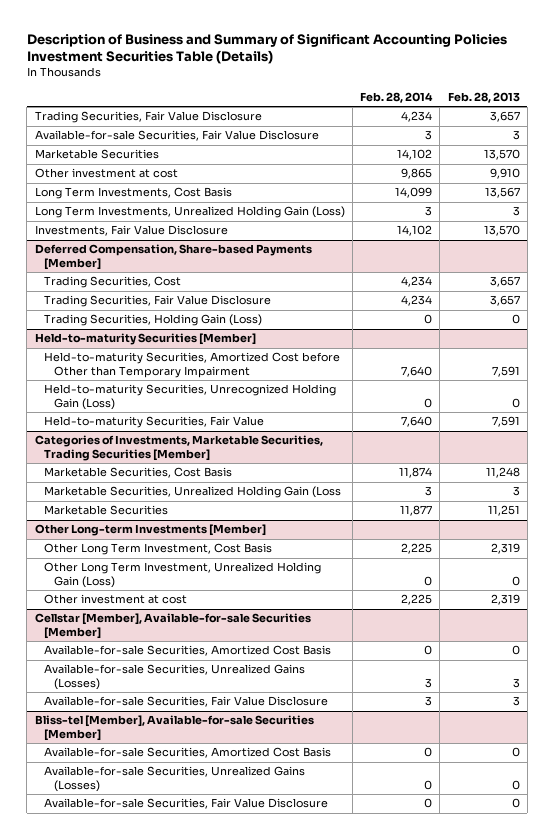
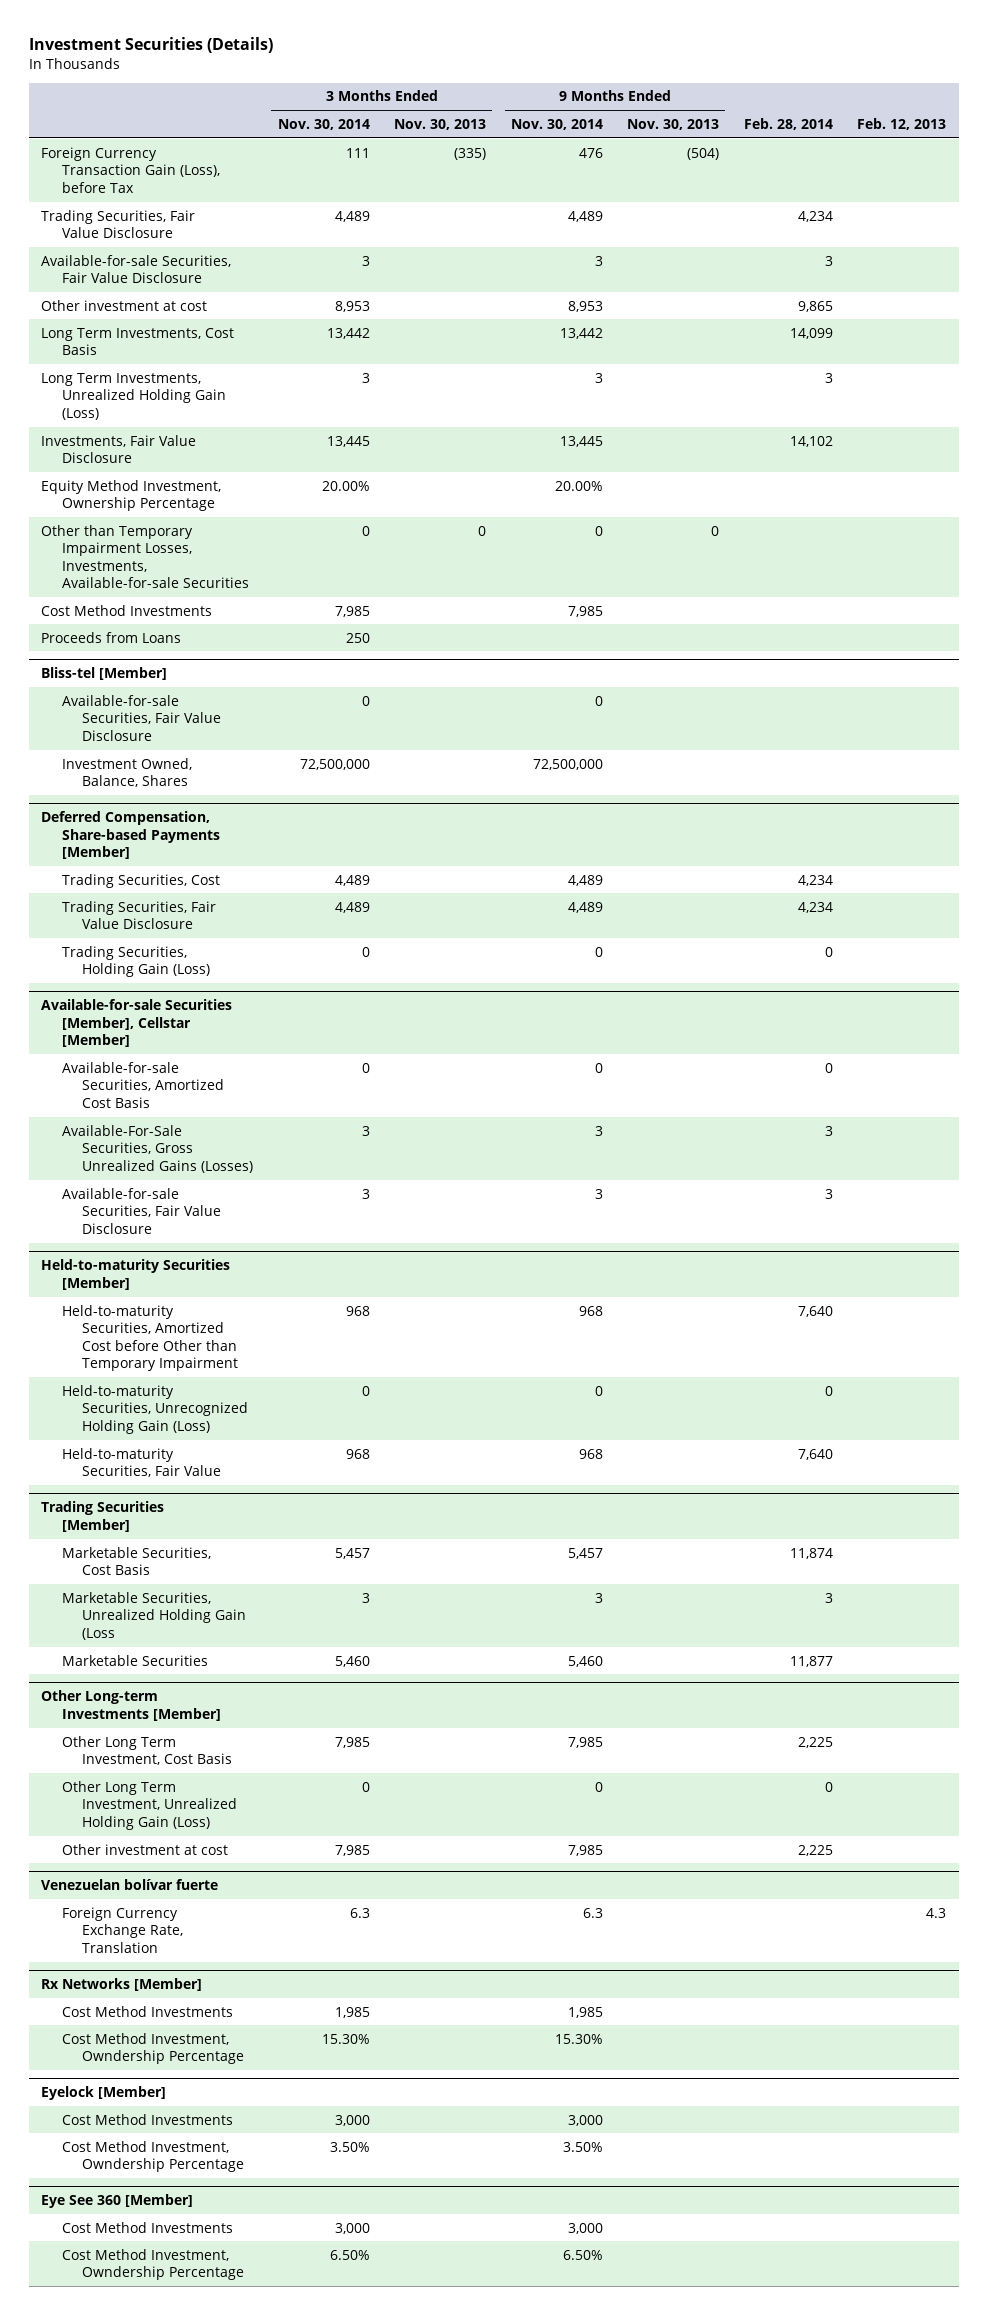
- Description of Business and Summary of Significant Accounting Policies Investment Securities Table (Details)
+ Investment Securities (Details)
- | Feb. 28, 2014 | Feb. 28, 2013
+ | 3 Months Ended Nov. 30, 2014 | 3 Months Ended Nov. 30, 2013 | 9 Months Ended Nov. 30, 2014 | 9 Months Ended Nov. 30, 2013 | Feb. 28, 2014 | Feb. 12, 2013
+ Foreign Currency Transaction Gain (Loss), before Tax | 111 | (335) | 476 | (504) | |
- Marketable Securities | 14,102 | 13,570
+ Equity Method Investment, Ownership Percentage | 20.00% | | 20.00% | | |
+ Other than Temporary Impairment Losses, Investments, Available-for-sale Securities | 0 | 0 | 0 | 0 | |
+ Cost Method Investments | 7,985 | | 7,985 | | |
+ Proceeds from Loans | 250 | | | | |
+ Bliss-tel [Member]
+ Available-for-sale Securities, Fair Value Disclosure | 0 | | 0 | | |
+ Investment Owned, Balance, Shares | 72,500,000 | | 72,500,000 | | |
+ Available-for-sale Securities [Member], Cellstar [Member]
+ Available-for-sale Securities, Amortized Cost Basis | 0 | | 0 | | 0 |
+ Available-For-Sale Securities, Gross Unrealized Gains (Losses) | 3 | | 3 | | 3 |
+ Available-for-sale Securities, Fair Value Disclosure | 3 | | 3 | | 3 |
- Categories of Investments, Marketable Securities, Trading Securities [Member]
+ Trading Securities [Member]
- Cellstar [Member], Available-for-sale Securities [Member]
- Available-for-sale Securities, Amortized Cost Basis | 0 | 0
- Available-for-sale Securities, Unrealized Gains (Losses) | 3 | 3
- Available-for-sale Securities, Fair Value Disclosure | 3 | 3
- Bliss-tel [Member], Available-for-sale Securities [Member]
- Available-for-sale Securities, Amortized Cost Basis | 0 | 0
- Available-for-sale Securities, Unrealized Gains (Losses) | 0 | 0
- Available-for-sale Securities, Fair Value Disclosure | 0 | 0
+ Venezuelan bolívar fuerte
+ Foreign Currency Exchange Rate, Translation | 6.3 | | 6.3 | | | 4.3
+ Rx Networks [Member]
+ Cost Method Investments | 1,985 | | 1,985 | | |
+ Cost Method Investment, Owndership Percentage | 15.30% | | 15.30% | | |
+ Eyelock [Member]
+ Cost Method Investments | 3,000 | | 3,000 | | |
+ Cost Method Investment, Owndership Percentage | 3.50% | | 3.50% | | |
+ Eye See 360 [Member]
+ Cost Method Investments | 3,000 | | 3,000 | | |
+ Cost Method Investment, Owndership Percentage | 6.50% | | 6.50% | | |

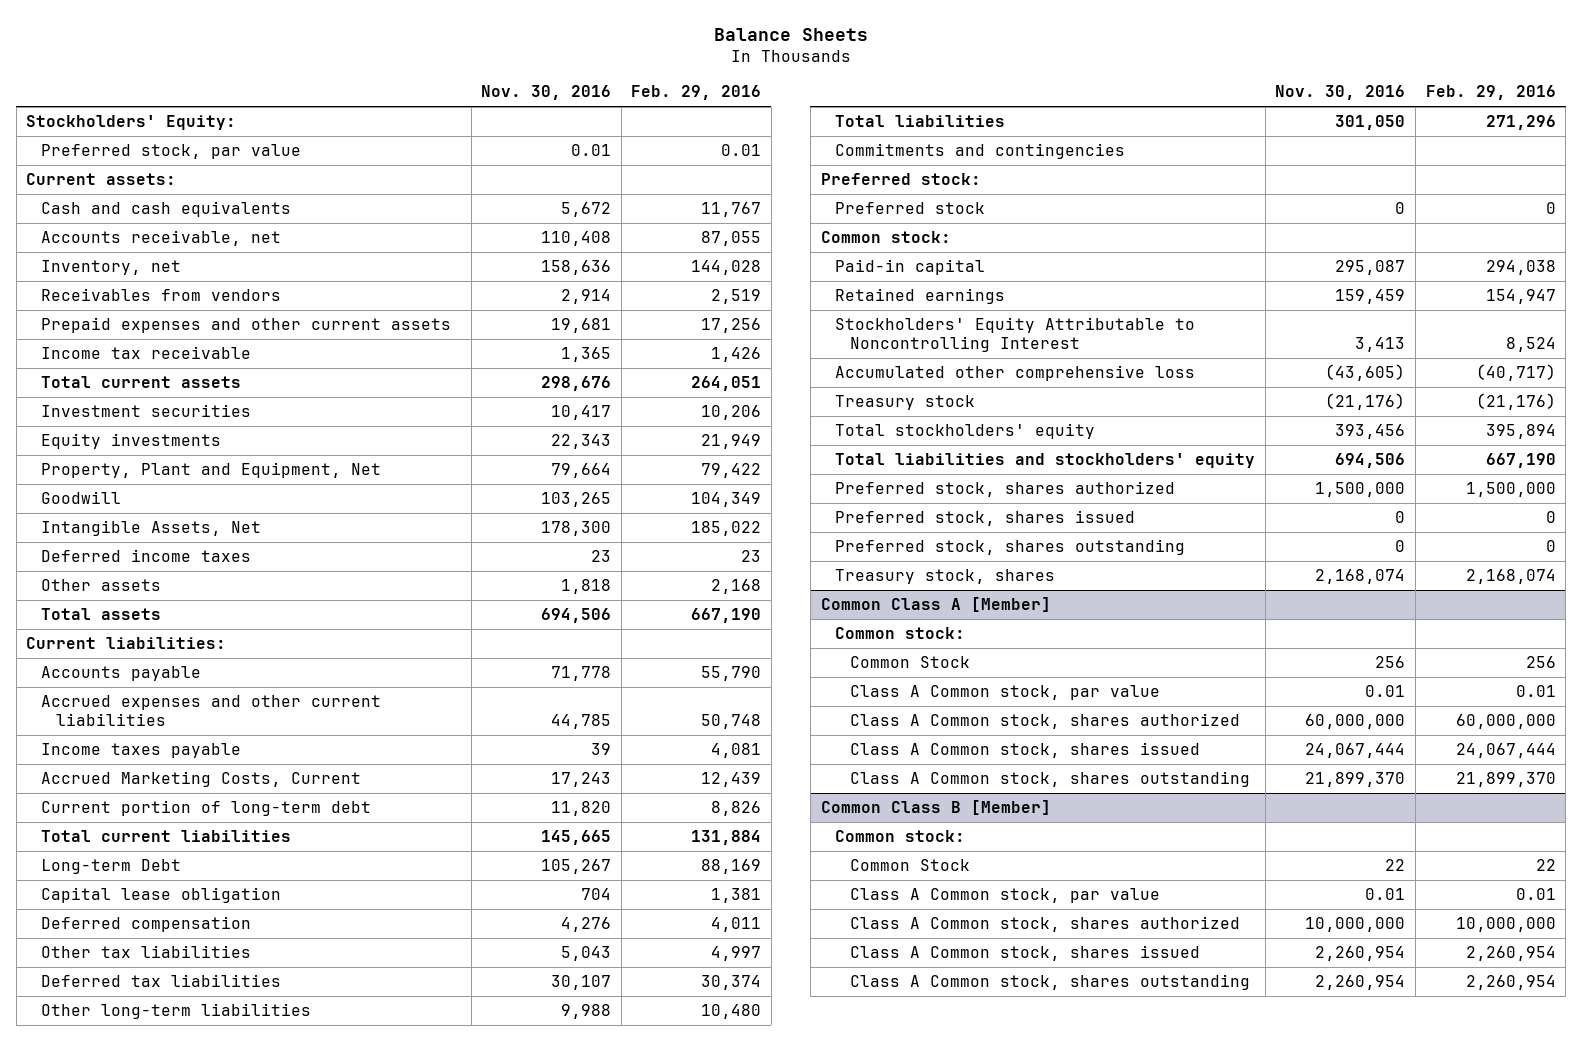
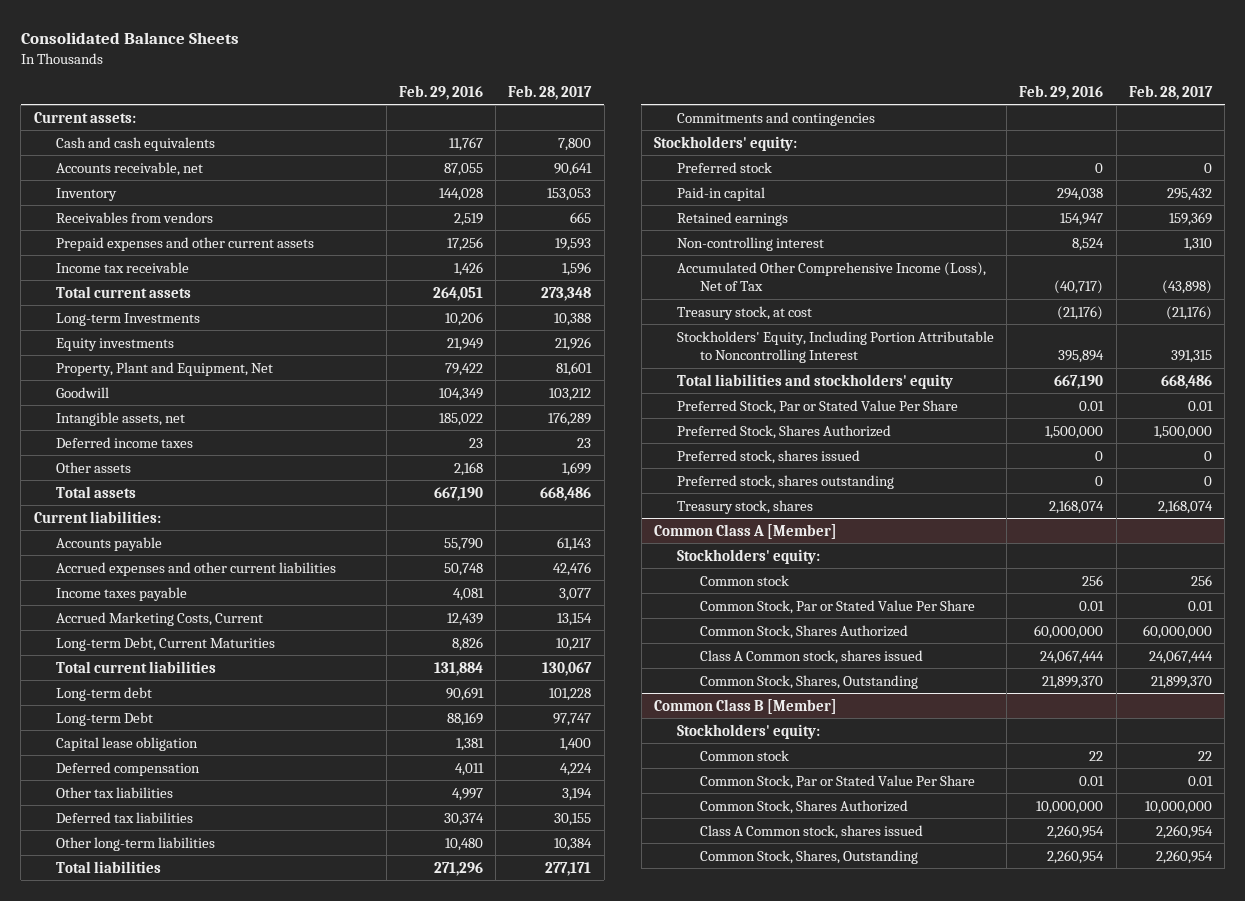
- Balance Sheets
+ Consolidated Balance Sheets
- | Nov. 30, 2016 | Feb. 29, 2016
+ | Feb. 29, 2016 | Feb. 28, 2017
- Stockholders' Equity:
- Preferred stock, par value | 0.01 | 0.01
- Inventory, net | 158,636 | 144,028
+ Inventory | 144,028 | 153,053
- Investment securities | 10,417 | 10,206
+ Long-term Investments | 10,206 | 10,388
- Intangible Assets, Net | 178,300 | 185,022
+ Intangible assets, net | 185,022 | 176,289
- Current portion of long-term debt | 11,820 | 8,826
+ Long-term Debt, Current Maturities | 8,826 | 10,217
+ Long-term debt | 90,691 | 101,228
- Preferred stock:
+ Stockholders' equity:
- Common stock:
- Stockholders' Equity Attributable to Noncontrolling Interest | 3,413 | 8,524
- Accumulated other comprehensive loss | (43,605) | (40,717)
- Treasury stock | (21,176) | (21,176)
- Total stockholders' equity | 393,456 | 395,894
+ Non-controlling interest | 8,524 | 1,310
+ Accumulated Other Comprehensive Income (Loss), Net of Tax | (40,717) | (43,898)
+ Treasury stock, at cost | (21,176) | (21,176)
+ Stockholders' Equity, Including Portion Attributable to Noncontrolling Interest | 395,894 | 391,315
- Preferred stock, shares authorized | 1,500,000 | 1,500,000
+ Preferred Stock, Par or Stated Value Per Share | 0.01 | 0.01
+ Preferred Stock, Shares Authorized | 1,500,000 | 1,500,000
@ Common Class A [Member]
- Common stock:
- Common Stock | 256 | 256
- Class A Common stock, par value | 0.01 | 0.01
- Class A Common stock, shares authorized | 60,000,000 | 60,000,000
+ Stockholders' equity:
+ Common stock | 256 | 256
+ Common Stock, Par or Stated Value Per Share | 0.01 | 0.01
+ Common Stock, Shares Authorized | 60,000,000 | 60,000,000
- Class A Common stock, shares outstanding | 21,899,370 | 21,899,370
+ Common Stock, Shares, Outstanding | 21,899,370 | 21,899,370
@ Common Class B [Member]
- Common stock:
- Common Stock | 22 | 22
- Class A Common stock, par value | 0.01 | 0.01
- Class A Common stock, shares authorized | 10,000,000 | 10,000,000
+ Stockholders' equity:
+ Common stock | 22 | 22
+ Common Stock, Par or Stated Value Per Share | 0.01 | 0.01
+ Common Stock, Shares Authorized | 10,000,000 | 10,000,000
- Class A Common stock, shares outstanding | 2,260,954 | 2,260,954
+ Common Stock, Shares, Outstanding | 2,260,954 | 2,260,954

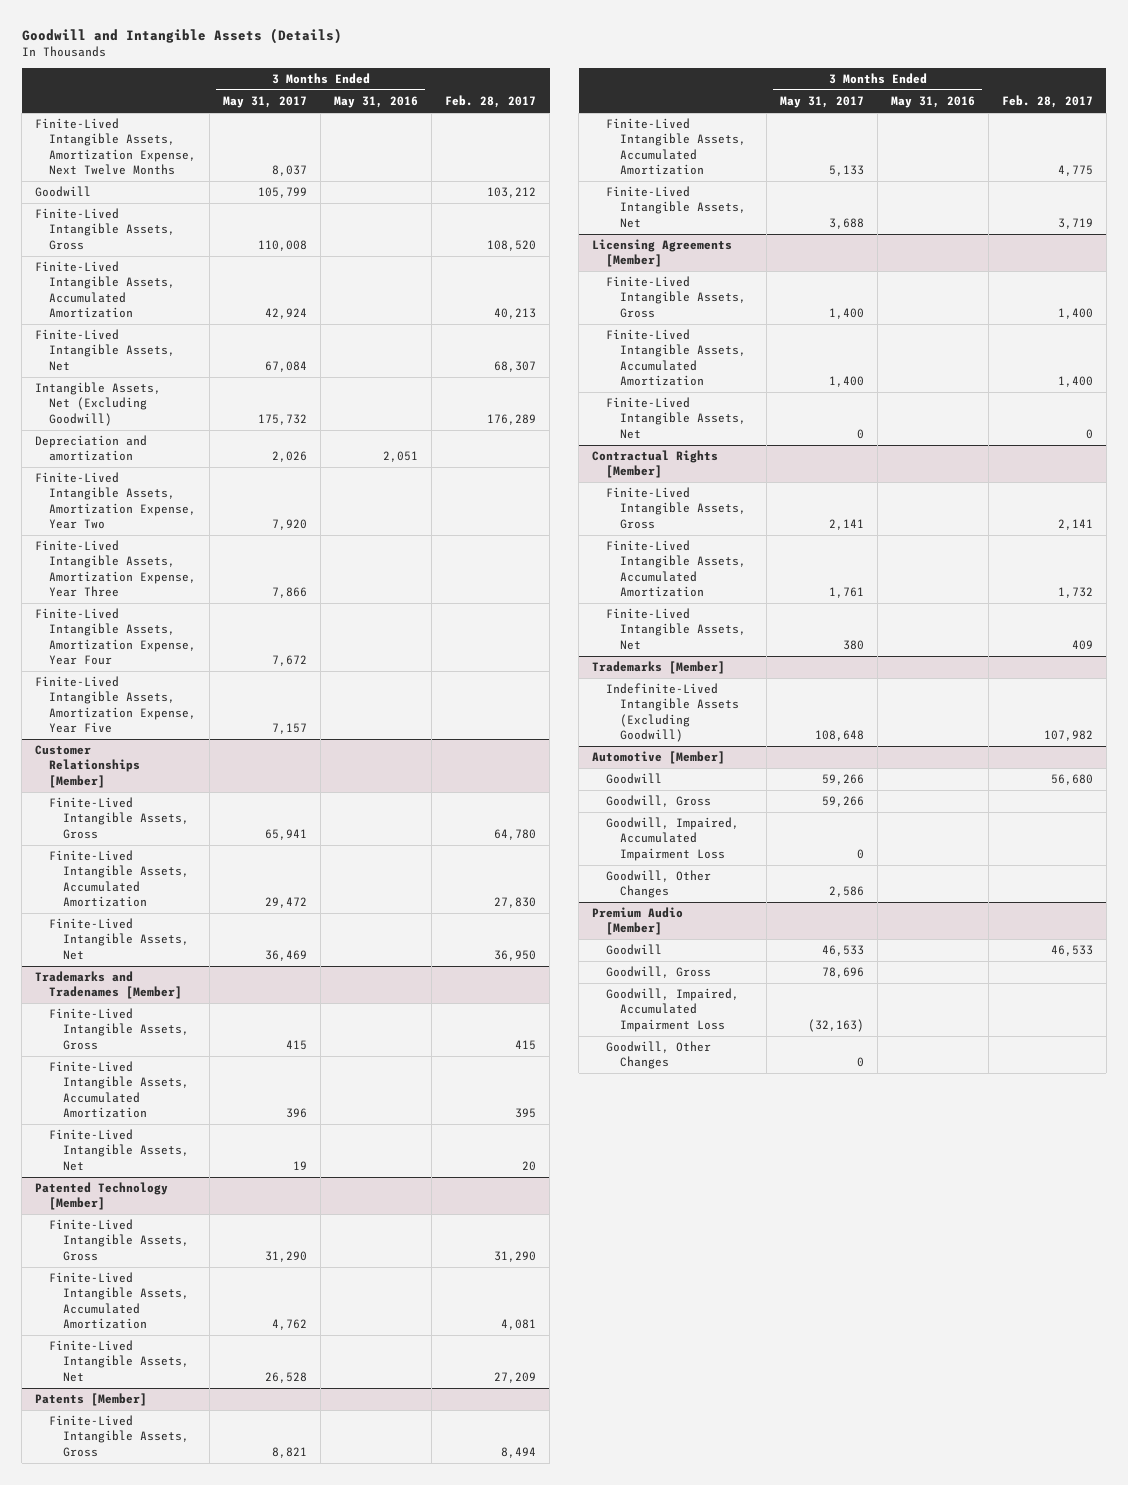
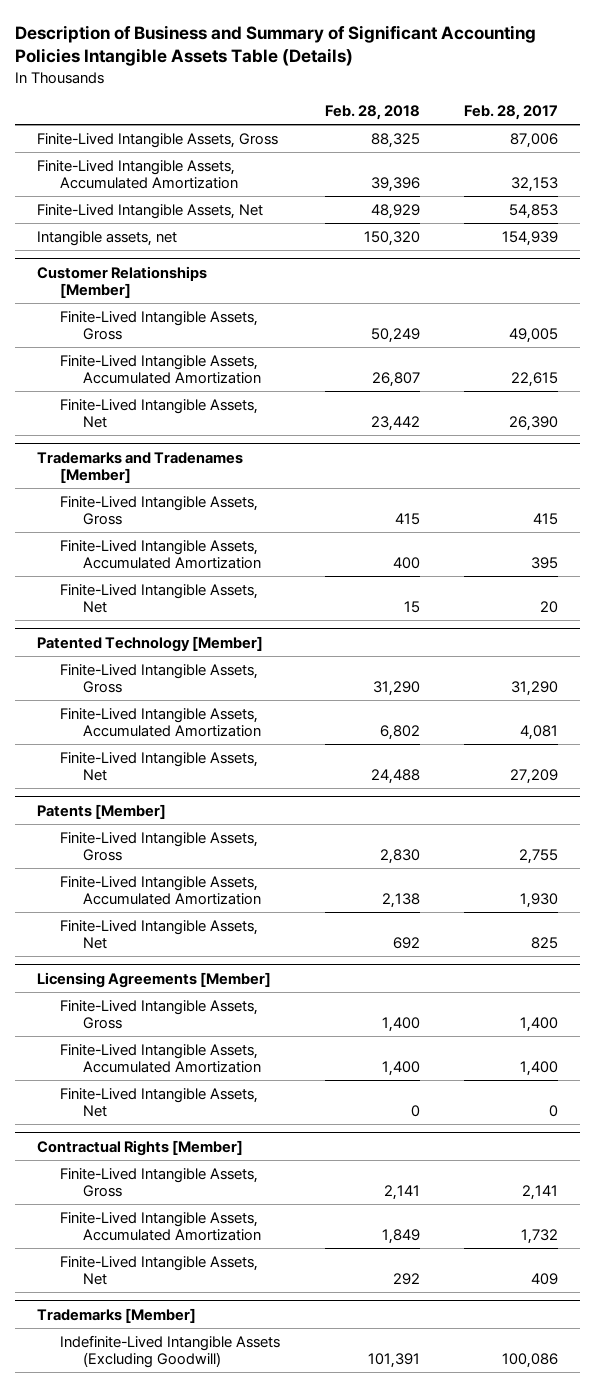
- Goodwill and Intangible Assets (Details)
+ Description of Business and Summary of Significant Accounting Policies Intangible Assets Table (Details)
- | 3 Months Ended May 31, 2017 | 3 Months Ended May 31, 2016 | Feb. 28, 2017
+ | Feb. 28, 2018 | Feb. 28, 2017
- Finite-Lived Intangible Assets, Amortization Expense, Next Twelve Months | 8,037 | |
- Goodwill | 105,799 | | 103,212
- Finite-Lived Intangible Assets, Gross | 110,008 | | 108,520
- Finite-Lived Intangible Assets, Accumulated Amortization | 42,924 | | 40,213
- Finite-Lived Intangible Assets, Net | 67,084 | | 68,307
- Intangible Assets, Net (Excluding Goodwill) | 175,732 | | 176,289
- Depreciation and amortization | 2,026 | 2,051 |
- Finite-Lived Intangible Assets, Amortization Expense, Year Two | 7,920 | |
- Finite-Lived Intangible Assets, Amortization Expense, Year Three | 7,866 | |
- Finite-Lived Intangible Assets, Amortization Expense, Year Four | 7,672 | |
- Finite-Lived Intangible Assets, Amortization Expense, Year Five | 7,157 | |
+ Finite-Lived Intangible Assets, Gross | 88,325 | 87,006
+ Finite-Lived Intangible Assets, Accumulated Amortization | 39,396 | 32,153
+ Finite-Lived Intangible Assets, Net | 48,929 | 54,853
+ Intangible assets, net | 150,320 | 154,939
@ Customer Relationships [Member]
- Finite-Lived Intangible Assets, Gross | 65,941 | | 64,780
- Finite-Lived Intangible Assets, Accumulated Amortization | 29,472 | | 27,830
- Finite-Lived Intangible Assets, Net | 36,469 | | 36,950
+ Finite-Lived Intangible Assets, Gross | 50,249 | 49,005
+ Finite-Lived Intangible Assets, Accumulated Amortization | 26,807 | 22,615
+ Finite-Lived Intangible Assets, Net | 23,442 | 26,390
@ Patents [Member]
- Finite-Lived Intangible Assets, Gross | 8,821 | | 8,494
- Finite-Lived Intangible Assets, Accumulated Amortization | 5,133 | | 4,775
- Finite-Lived Intangible Assets, Net | 3,688 | | 3,719
+ Finite-Lived Intangible Assets, Gross | 2,830 | 2,755
+ Finite-Lived Intangible Assets, Accumulated Amortization | 2,138 | 1,930
+ Finite-Lived Intangible Assets, Net | 692 | 825
@ Trademarks [Member]
- Indefinite-Lived Intangible Assets (Excluding Goodwill) | 108,648 | | 107,982
- Automotive [Member]
- Goodwill | 59,266 | | 56,680
- Goodwill, Gross | 59,266 | |
- Goodwill, Impaired, Accumulated Impairment Loss | 0 | |
- Goodwill, Other Changes | 2,586 | |
- Premium Audio [Member]
- Goodwill | 46,533 | | 46,533
- Goodwill, Gross | 78,696 | |
- Goodwill, Impaired, Accumulated Impairment Loss | (32,163) | |
- Goodwill, Other Changes | 0 | |
@ Trademarks [Member]
+ Indefinite-Lived Intangible Assets (Excluding Goodwill) | 101,391 | 100,086

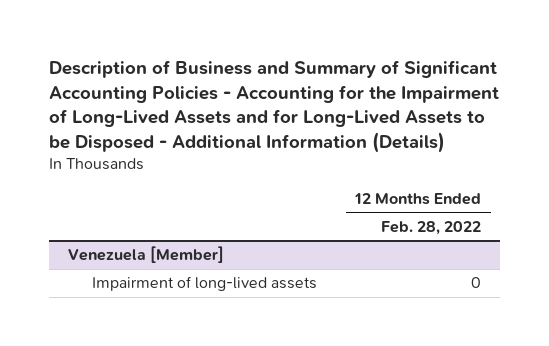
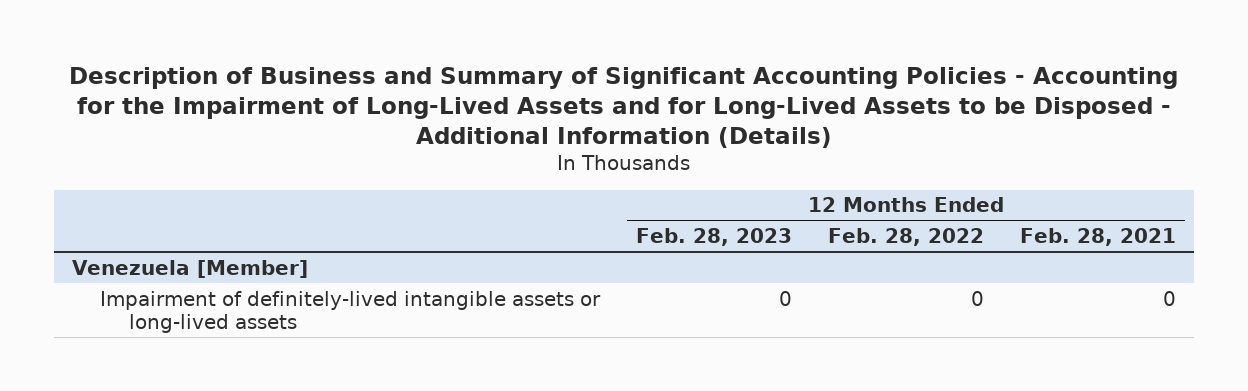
- | 12 Months Ended Feb. 28, 2022
+ | 12 Months Ended Feb. 28, 2023 | 12 Months Ended Feb. 28, 2022 | 12 Months Ended Feb. 28, 2021
@ Venezuela [Member]
- Impairment of long-lived assets | 0
+ Impairment of definitely-lived intangible assets or long-lived assets | 0 | 0 | 0

